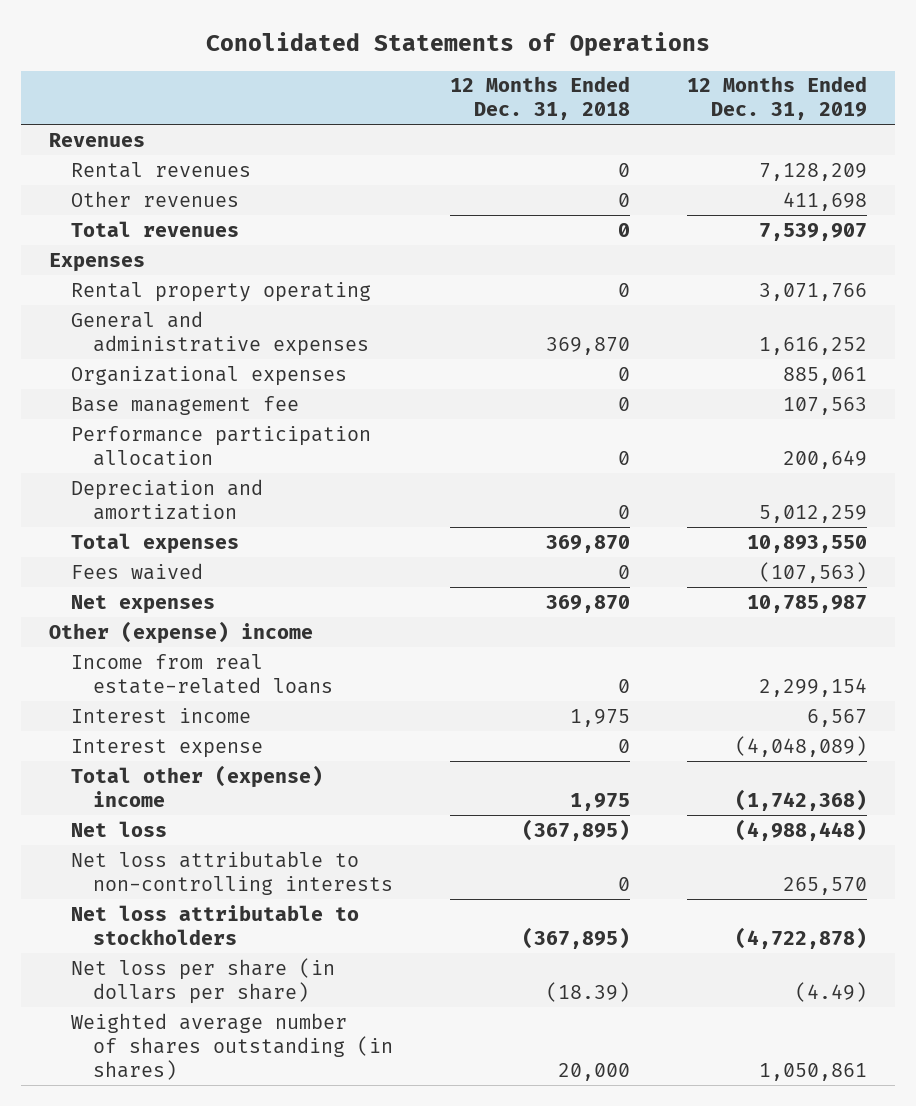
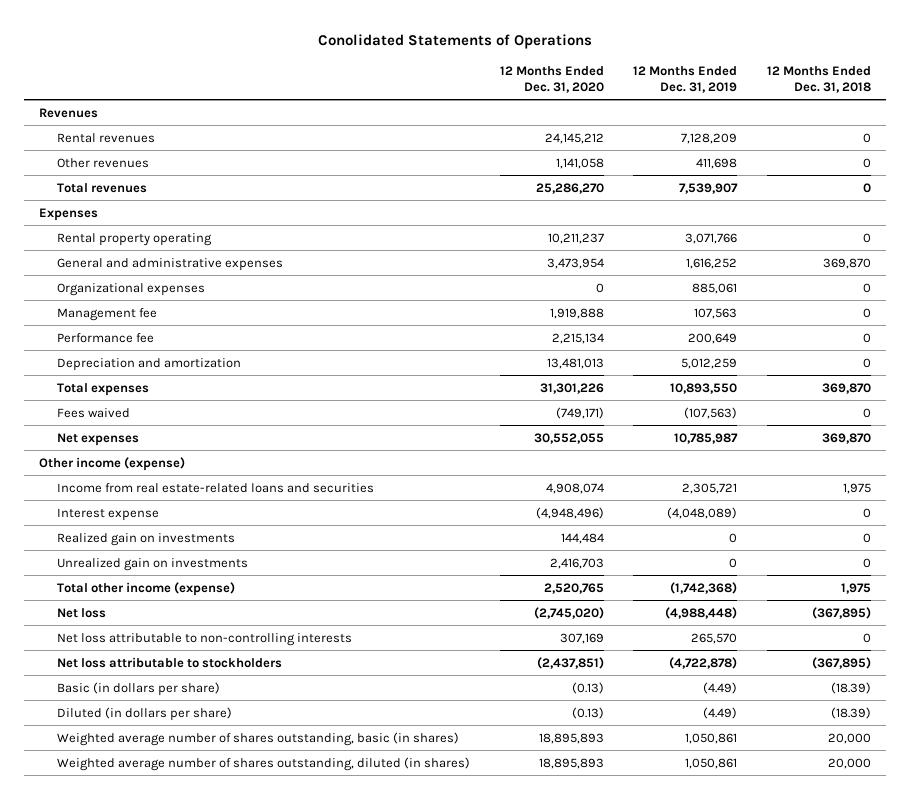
- | 12 Months Ended Dec. 31, 2018 | 12 Months Ended Dec. 31, 2019
+ | 12 Months Ended Dec. 31, 2020 | 12 Months Ended Dec. 31, 2019 | 12 Months Ended Dec. 31, 2018
- Base management fee | 0 | 107,563
- Performance participation allocation | 0 | 200,649
+ Management fee | 1,919,888 | 107,563 | 0
+ Performance fee | 2,215,134 | 200,649 | 0
- Other (expense) income
- Income from real estate-related loans | 0 | 2,299,154
- Interest income | 1,975 | 6,567
+ Other income (expense)
+ Income from real estate-related loans and securities | 4,908,074 | 2,305,721 | 1,975
- Total other (expense) income | 1,975 | (1,742,368)
+ Realized gain on investments | 144,484 | 0 | 0
+ Unrealized gain on investments | 2,416,703 | 0 | 0
+ Total other income (expense) | 2,520,765 | (1,742,368) | 1,975
- Net loss per share (in dollars per share) | (18.39) | (4.49)
- Weighted average number of shares outstanding (in shares) | 20,000 | 1,050,861
+ Basic (in dollars per share) | (0.13) | (4.49) | (18.39)
+ Diluted (in dollars per share) | (0.13) | (4.49) | (18.39)
+ Weighted average number of shares outstanding, basic (in shares) | 18,895,893 | 1,050,861 | 20,000
+ Weighted average number of shares outstanding, diluted (in shares) | 18,895,893 | 1,050,861 | 20,000

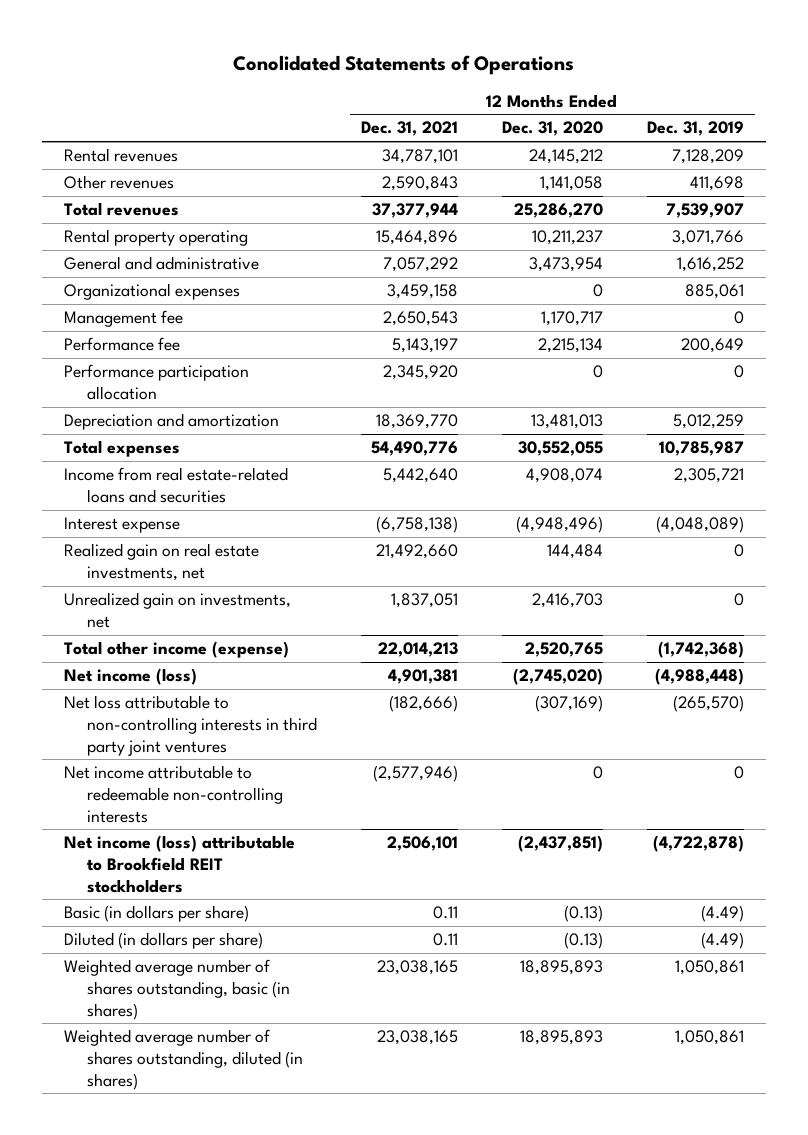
- | 12 Months Ended Dec. 31, 2020 | 12 Months Ended Dec. 31, 2019 | 12 Months Ended Dec. 31, 2018
+ | 12 Months Ended Dec. 31, 2021 | 12 Months Ended Dec. 31, 2020 | 12 Months Ended Dec. 31, 2019
- Revenues
- Expenses
- General and administrative expenses | 3,473,954 | 1,616,252 | 369,870
+ General and administrative | 7,057,292 | 3,473,954 | 1,616,252
- Management fee | 1,919,888 | 107,563 | 0
+ Management fee | 2,650,543 | 1,170,717 | 0
+ Performance participation allocation | 2,345,920 | 0 | 0
- Total expenses | 31,301,226 | 10,893,550 | 369,870
- Fees waived | (749,171) | (107,563) | 0
- Net expenses | 30,552,055 | 10,785,987 | 369,870
- Other income (expense)
+ Total expenses | 54,490,776 | 30,552,055 | 10,785,987
- Realized gain on investments | 144,484 | 0 | 0
- Unrealized gain on investments | 2,416,703 | 0 | 0
+ Realized gain on real estate investments, net | 21,492,660 | 144,484 | 0
+ Unrealized gain on investments, net | 1,837,051 | 2,416,703 | 0
- Net loss | (2,745,020) | (4,988,448) | (367,895)
- Net loss attributable to non-controlling interests | 307,169 | 265,570 | 0
- Net loss attributable to stockholders | (2,437,851) | (4,722,878) | (367,895)
+ Net income (loss) | 4,901,381 | (2,745,020) | (4,988,448)
+ Net loss attributable to non-controlling interests in third party joint ventures | (182,666) | (307,169) | (265,570)
+ Net income attributable to redeemable non-controlling interests | (2,577,946) | 0 | 0
+ Net income (loss) attributable to Brookfield REIT stockholders | 2,506,101 | (2,437,851) | (4,722,878)

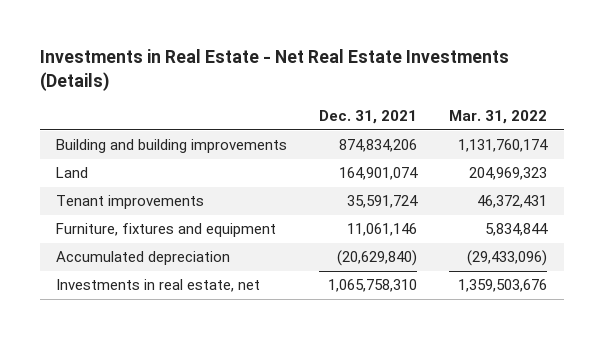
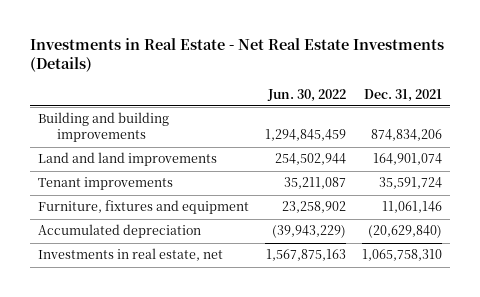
- | Dec. 31, 2021 | Mar. 31, 2022
+ | Jun. 30, 2022 | Dec. 31, 2021
- Land | 164,901,074 | 204,969,323
+ Land and land improvements | 254,502,944 | 164,901,074

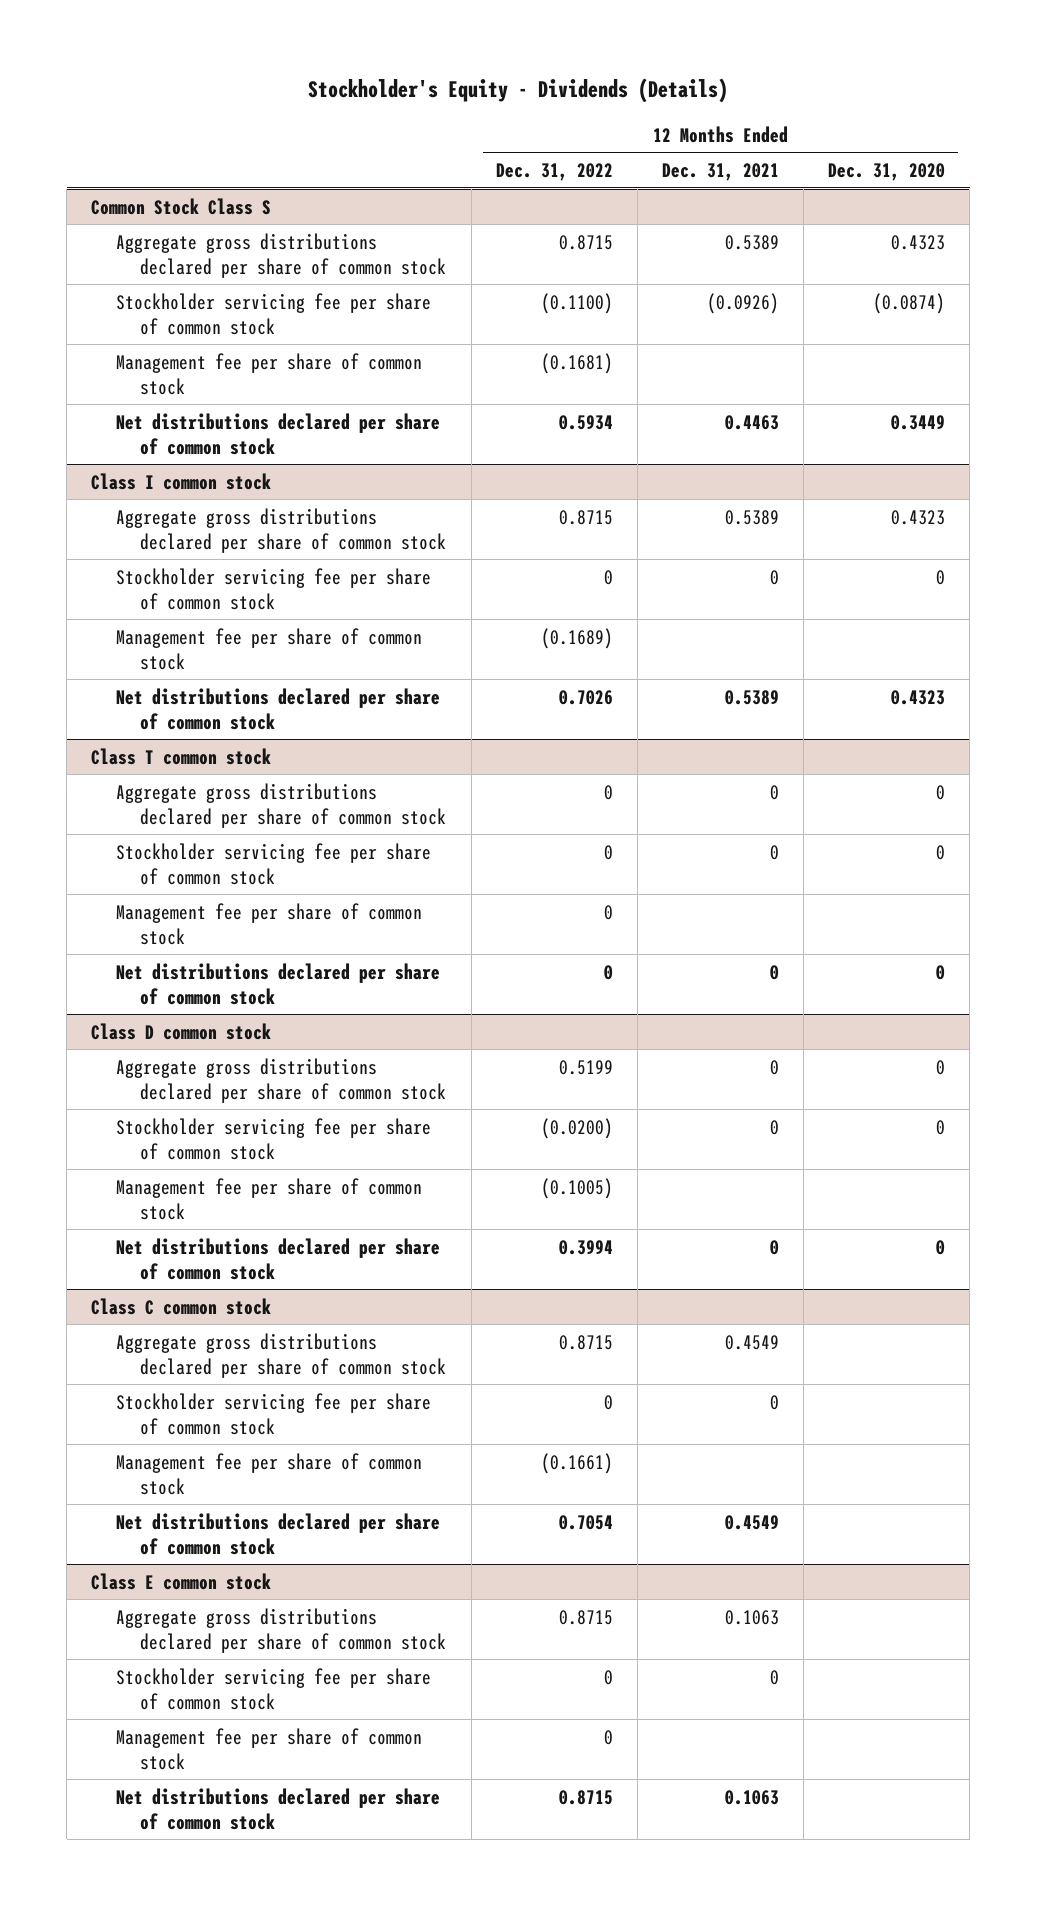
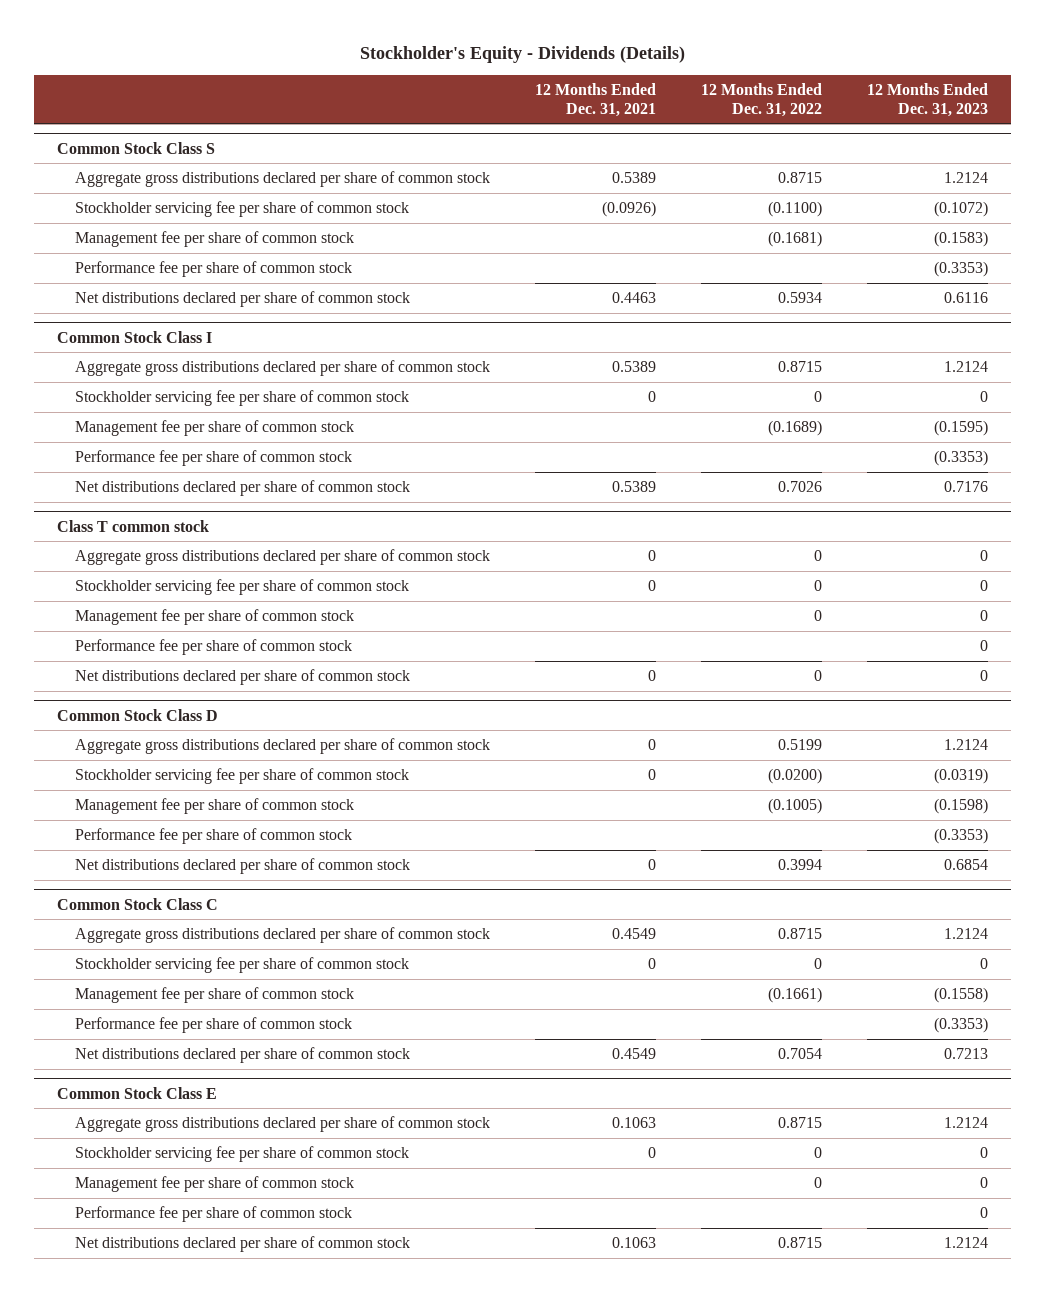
- | 12 Months Ended Dec. 31, 2022 | 12 Months Ended Dec. 31, 2021 | 12 Months Ended Dec. 31, 2020
+ | 12 Months Ended Dec. 31, 2021 | 12 Months Ended Dec. 31, 2022 | 12 Months Ended Dec. 31, 2023
@ Common Stock Class S
+ Performance fee per share of common stock | | | (0.3353)
- Class I common stock
+ Common Stock Class I
+ Performance fee per share of common stock | | | (0.3353)
@ Class T common stock
+ Performance fee per share of common stock | | | 0
- Class D common stock
+ Common Stock Class D
+ Performance fee per share of common stock | | | (0.3353)
- Class C common stock
+ Common Stock Class C
+ Performance fee per share of common stock | | | (0.3353)
- Class E common stock
+ Common Stock Class E
+ Performance fee per share of common stock | | | 0

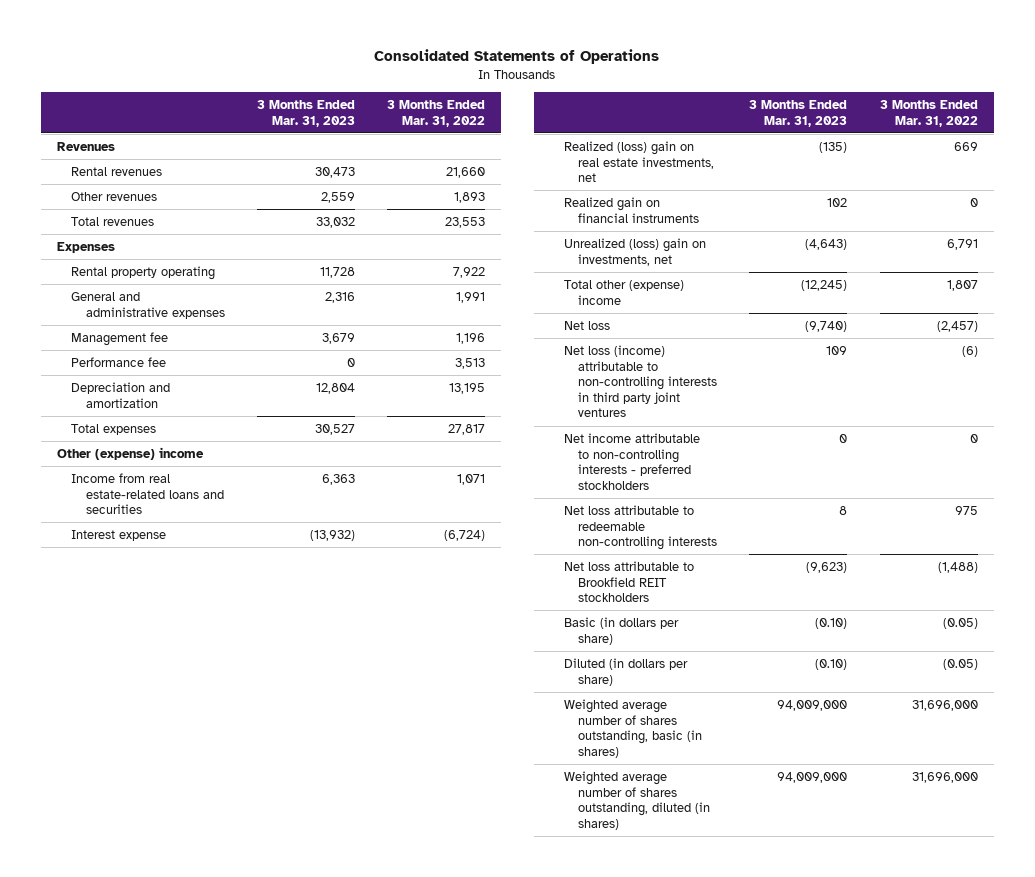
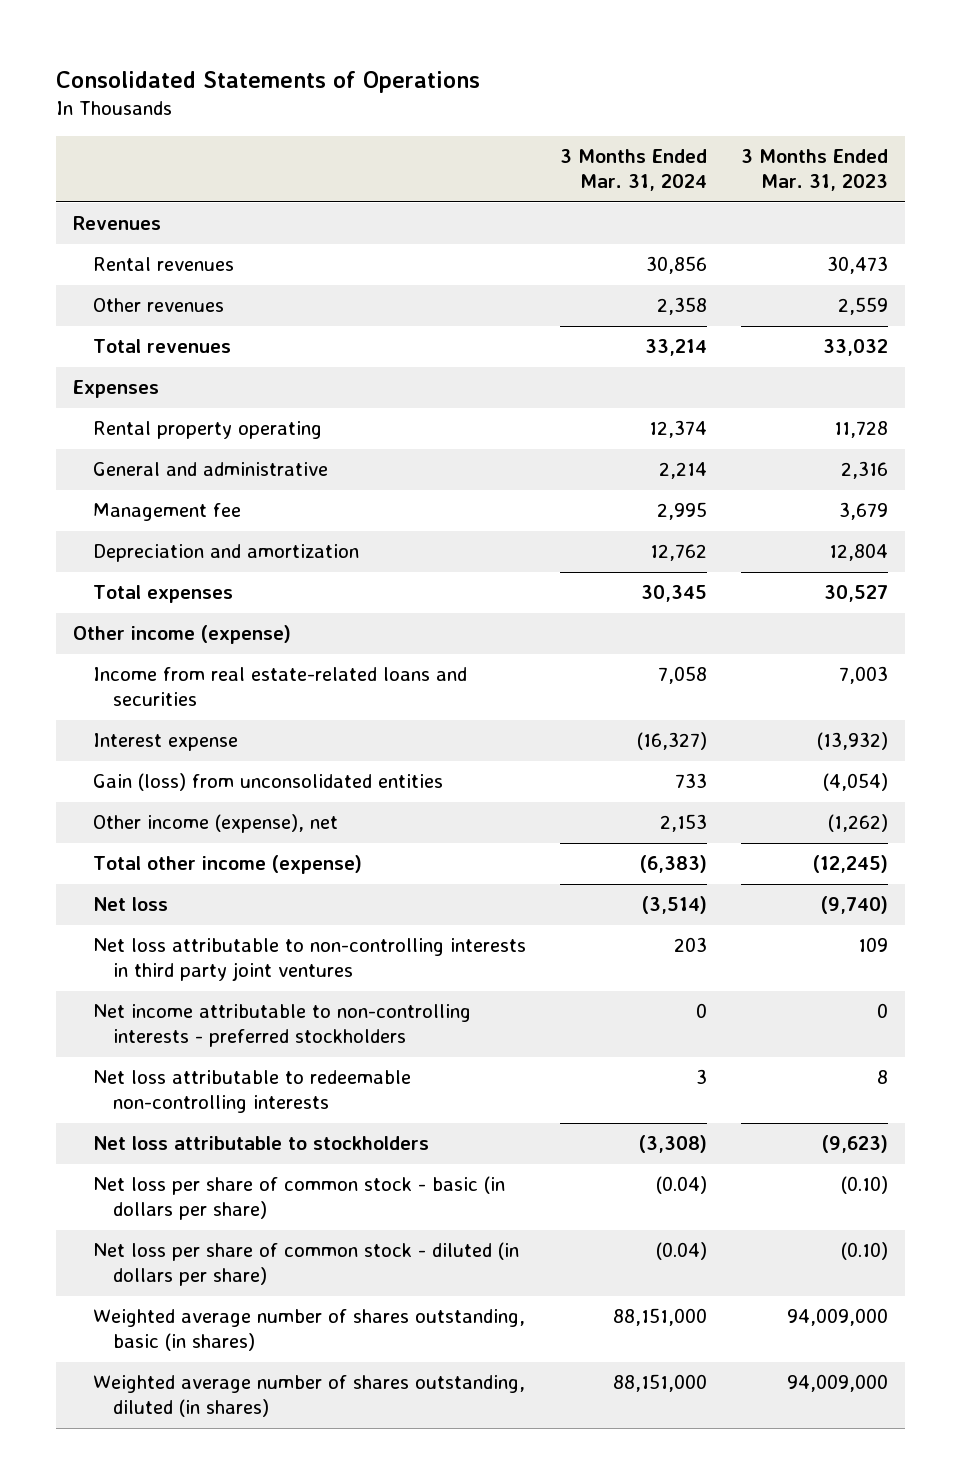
- | 3 Months Ended Mar. 31, 2023 | 3 Months Ended Mar. 31, 2022
+ | 3 Months Ended Mar. 31, 2024 | 3 Months Ended Mar. 31, 2023
- General and administrative expenses | 2,316 | 1,991
+ General and administrative | 2,214 | 2,316
- Performance fee | 0 | 3,513
- Other (expense) income
- Income from real estate-related loans and securities | 6,363 | 1,071
+ Other income (expense)
+ Income from real estate-related loans and securities | 7,058 | 7,003
- Realized (loss) gain on real estate investments, net | (135) | 669
- Realized gain on financial instruments | 102 | 0
- Unrealized (loss) gain on investments, net | (4,643) | 6,791
- Total other (expense) income | (12,245) | 1,807
+ Gain (loss) from unconsolidated entities | 733 | (4,054)
+ Other income (expense), net | 2,153 | (1,262)
+ Total other income (expense) | (6,383) | (12,245)
- Net loss (income) attributable to non-controlling interests in third party joint ventures | 109 | (6)
+ Net loss attributable to non-controlling interests in third party joint ventures | 203 | 109
- Net loss attributable to Brookfield REIT stockholders | (9,623) | (1,488)
- Basic (in dollars per share) | (0.10) | (0.05)
- Diluted (in dollars per share) | (0.10) | (0.05)
+ Net loss attributable to stockholders | (3,308) | (9,623)
+ Net loss per share of common stock - basic (in dollars per share) | (0.04) | (0.10)
+ Net loss per share of common stock - diluted (in dollars per share) | (0.04) | (0.10)

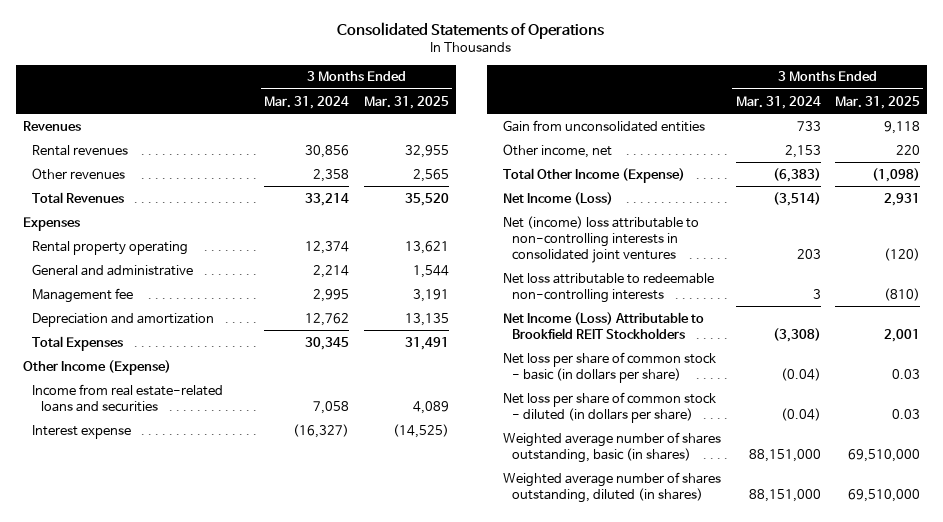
- | 3 Months Ended Mar. 31, 2024 | 3 Months Ended Mar. 31, 2023
+ | 3 Months Ended Mar. 31, 2024 | 3 Months Ended Mar. 31, 2025
- Total revenues | 33,214 | 33,032
+ Total Revenues | 33,214 | 35,520
- Total expenses | 30,345 | 30,527
- Other income (expense)
+ Total Expenses | 30,345 | 31,491
+ Other Income (Expense)
- Gain (loss) from unconsolidated entities | 733 | (4,054)
- Other income (expense), net | 2,153 | (1,262)
- Total other income (expense) | (6,383) | (12,245)
- Net loss | (3,514) | (9,740)
- Net loss attributable to non-controlling interests in third party joint ventures | 203 | 109
- Net income attributable to non-controlling interests - preferred stockholders | 0 | 0
+ Gain from unconsolidated entities | 733 | 9,118
+ Other income, net | 2,153 | 220
+ Total Other Income (Expense) | (6,383) | (1,098)
+ Net Income (Loss) | (3,514) | 2,931
+ Net (income) loss attributable to non-controlling interests in consolidated joint ventures | 203 | (120)
- Net loss attributable to stockholders | (3,308) | (9,623)
+ Net Income (Loss) Attributable to Brookfield REIT Stockholders | (3,308) | 2,001

